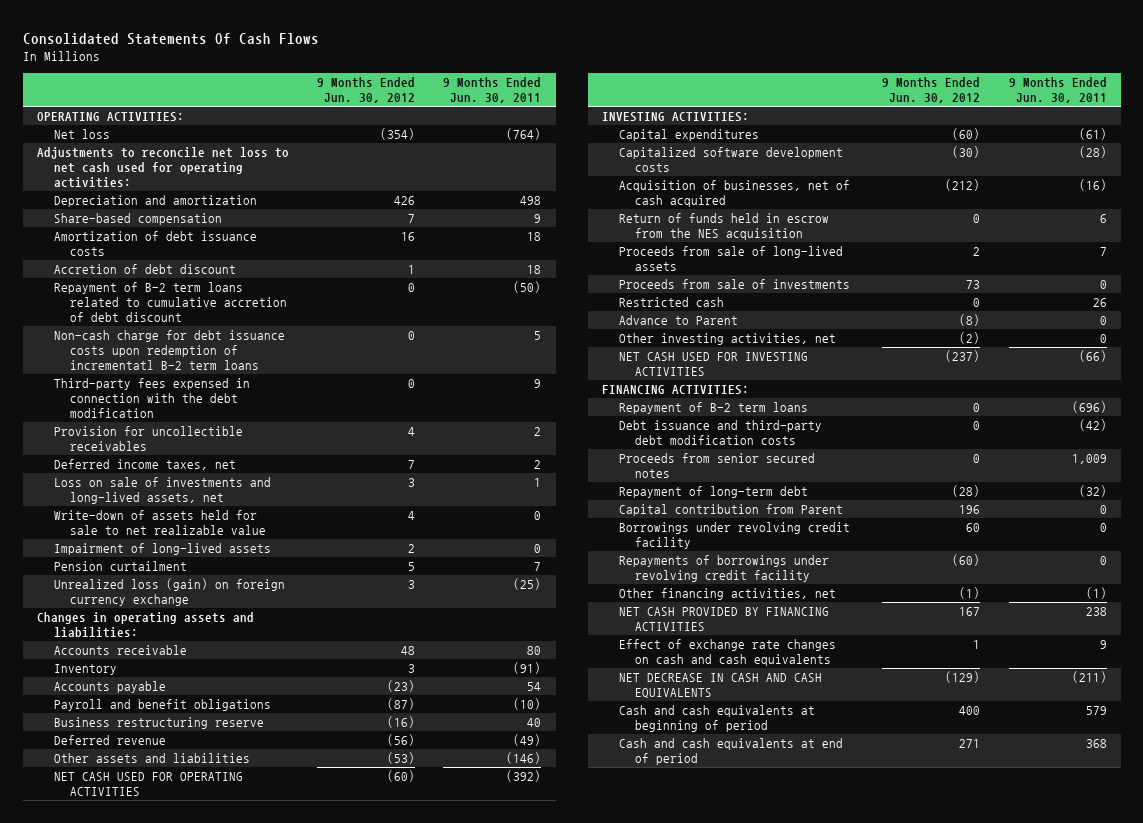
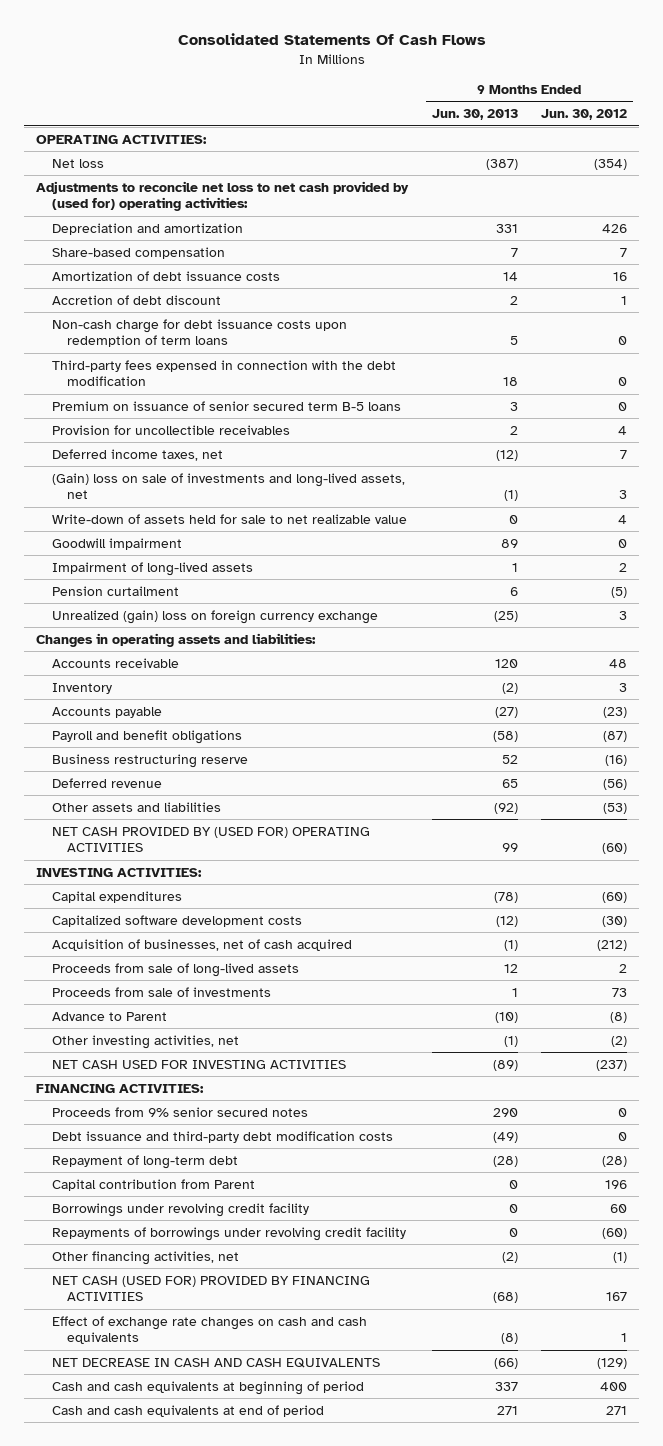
- | 9 Months Ended Jun. 30, 2012 | 9 Months Ended Jun. 30, 2011
+ | 9 Months Ended Jun. 30, 2013 | 9 Months Ended Jun. 30, 2012
- Adjustments to reconcile net loss to net cash used for operating activities:
+ Adjustments to reconcile net loss to net cash provided by (used for) operating activities:
- Repayment of B-2 term loans related to cumulative accretion of debt discount | 0 | (50)
- Non-cash charge for debt issuance costs upon redemption of incrementatl B-2 term loans | 0 | 5
+ Non-cash charge for debt issuance costs upon redemption of term loans | 5 | 0
+ Premium on issuance of senior secured term B-5 loans | 3 | 0
- Loss on sale of investments and long-lived assets, net | 3 | 1
+ (Gain) loss on sale of investments and long-lived assets, net | (1) | 3
+ Goodwill impairment | 89 | 0
- Pension curtailment | 5 | 7
- Unrealized loss (gain) on foreign currency exchange | 3 | (25)
+ Pension curtailment | 6 | (5)
+ Unrealized (gain) loss on foreign currency exchange | (25) | 3
- NET CASH USED FOR OPERATING ACTIVITIES | (60) | (392)
+ NET CASH PROVIDED BY (USED FOR) OPERATING ACTIVITIES | 99 | (60)
- Return of funds held in escrow from the NES acquisition | 0 | 6
- Restricted cash | 0 | 26
- Repayment of B-2 term loans | 0 | (696)
+ Proceeds from 9% senior secured notes | 290 | 0
- Proceeds from senior secured notes | 0 | 1,009
- NET CASH PROVIDED BY FINANCING ACTIVITIES | 167 | 238
+ NET CASH (USED FOR) PROVIDED BY FINANCING ACTIVITIES | (68) | 167

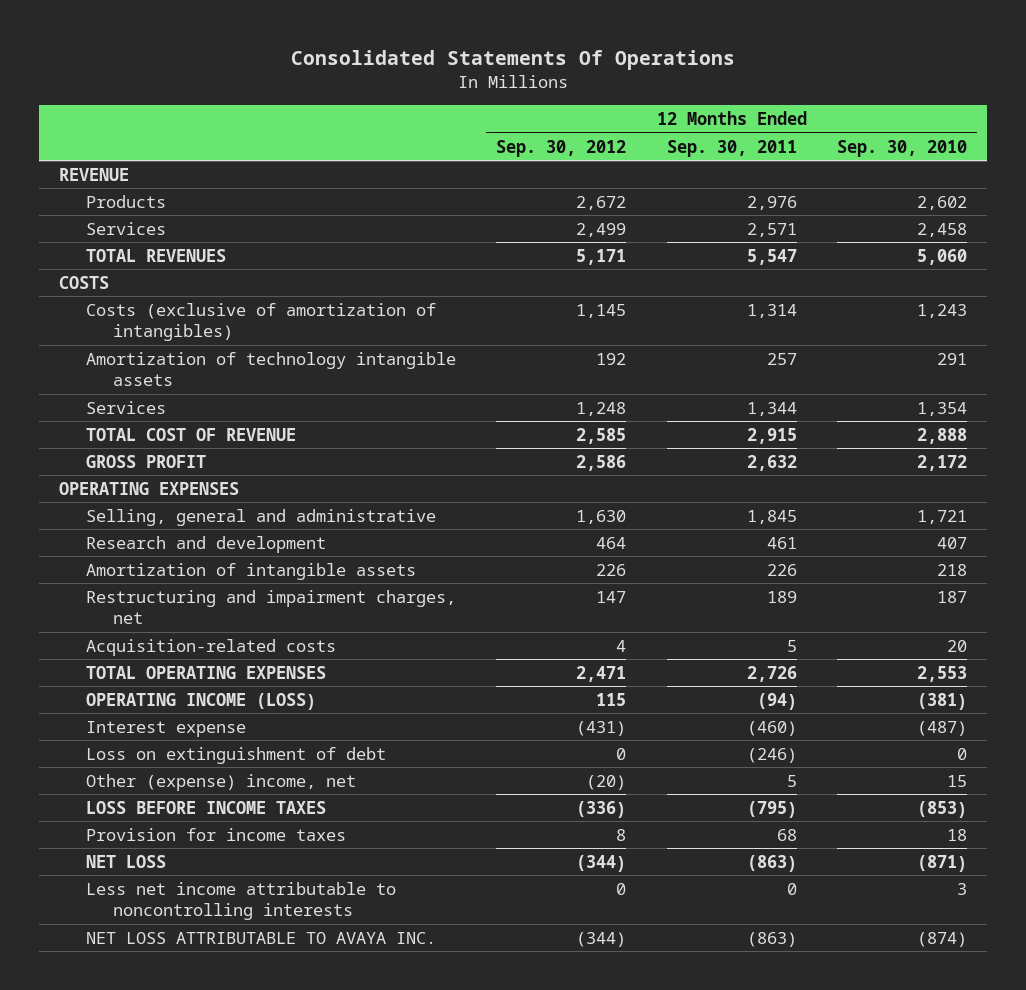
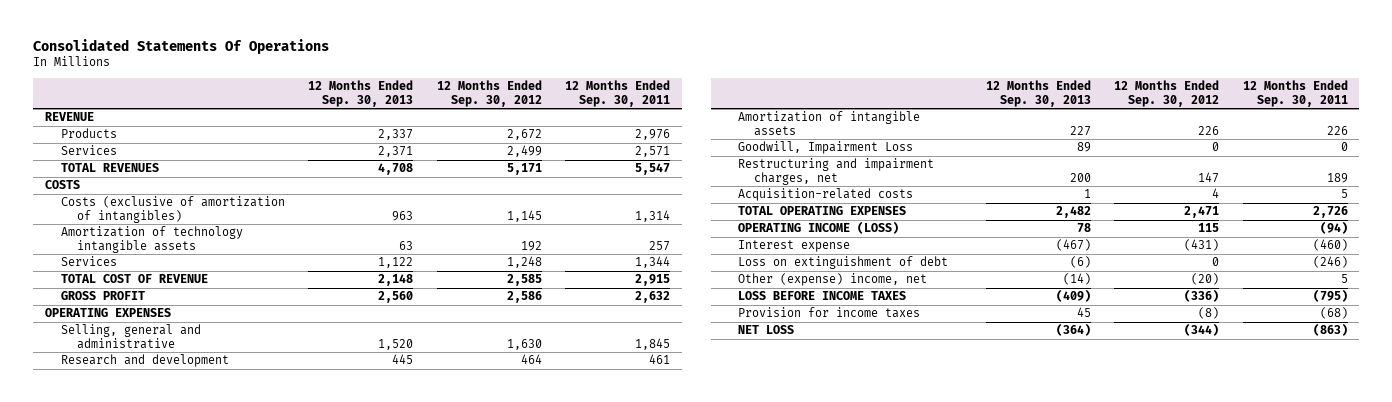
- | 12 Months Ended Sep. 30, 2012 | 12 Months Ended Sep. 30, 2011 | 12 Months Ended Sep. 30, 2010
+ | 12 Months Ended Sep. 30, 2013 | 12 Months Ended Sep. 30, 2012 | 12 Months Ended Sep. 30, 2011
+ Goodwill, Impairment Loss | 89 | 0 | 0
- Provision for income taxes | 8 | 68 | 18
+ Provision for income taxes | 45 | (8) | (68)
- Less net income attributable to noncontrolling interests | 0 | 0 | 3
- NET LOSS ATTRIBUTABLE TO AVAYA INC. | (344) | (863) | (874)

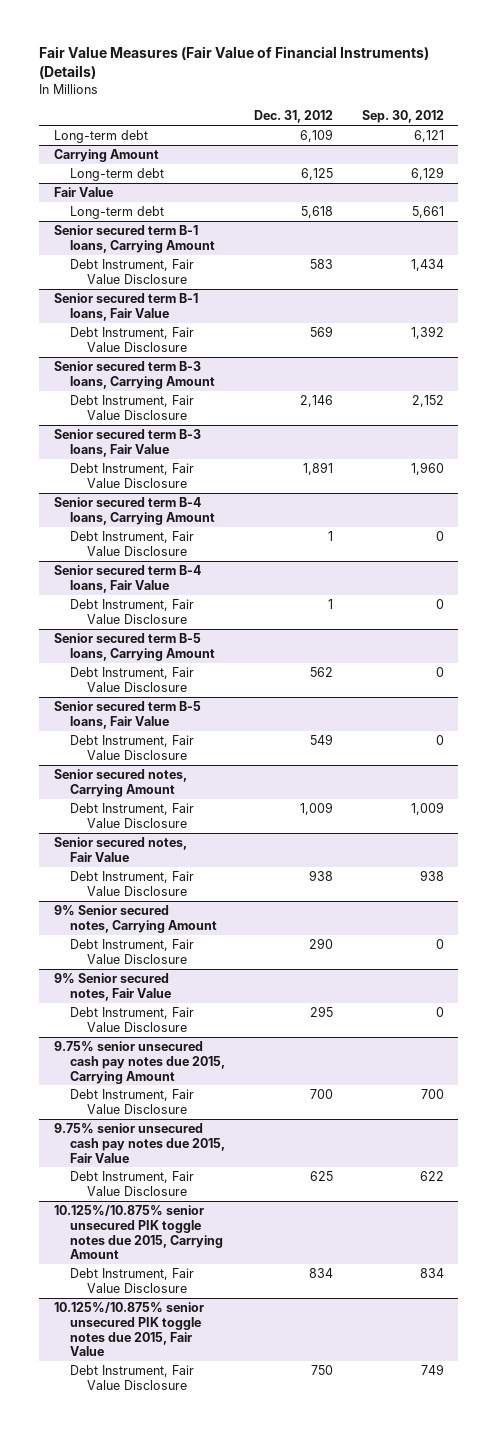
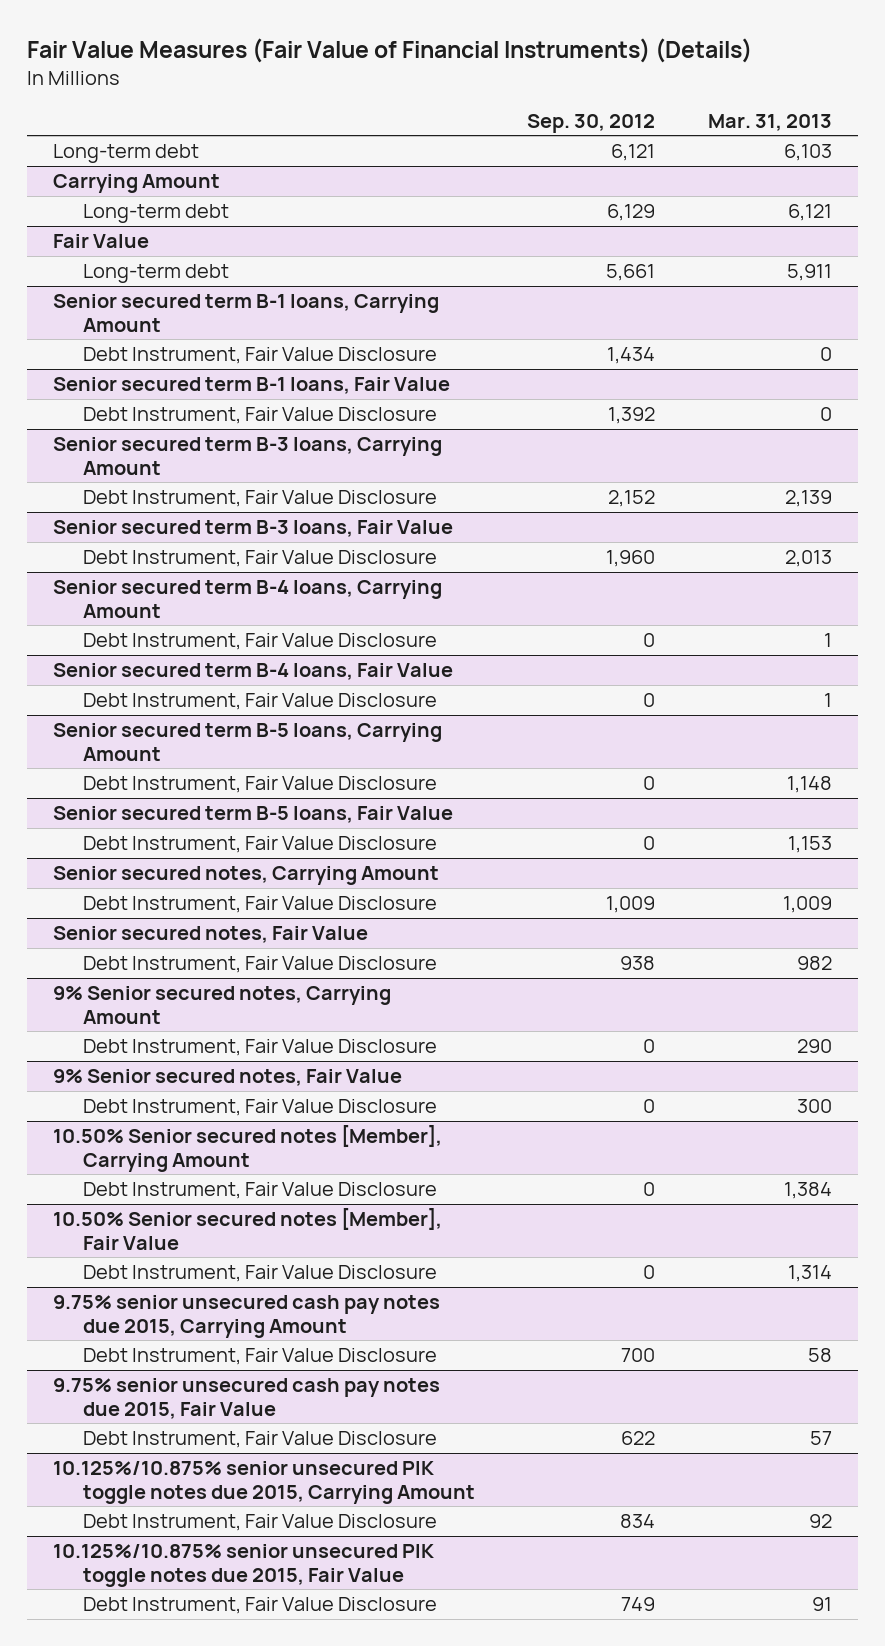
- | Dec. 31, 2012 | Sep. 30, 2012
+ | Sep. 30, 2012 | Mar. 31, 2013
+ 10.50% Senior secured notes [Member], Carrying Amount
+ Debt Instrument, Fair Value Disclosure | 0 | 1,384
+ 10.50% Senior secured notes [Member], Fair Value
+ Debt Instrument, Fair Value Disclosure | 0 | 1,314

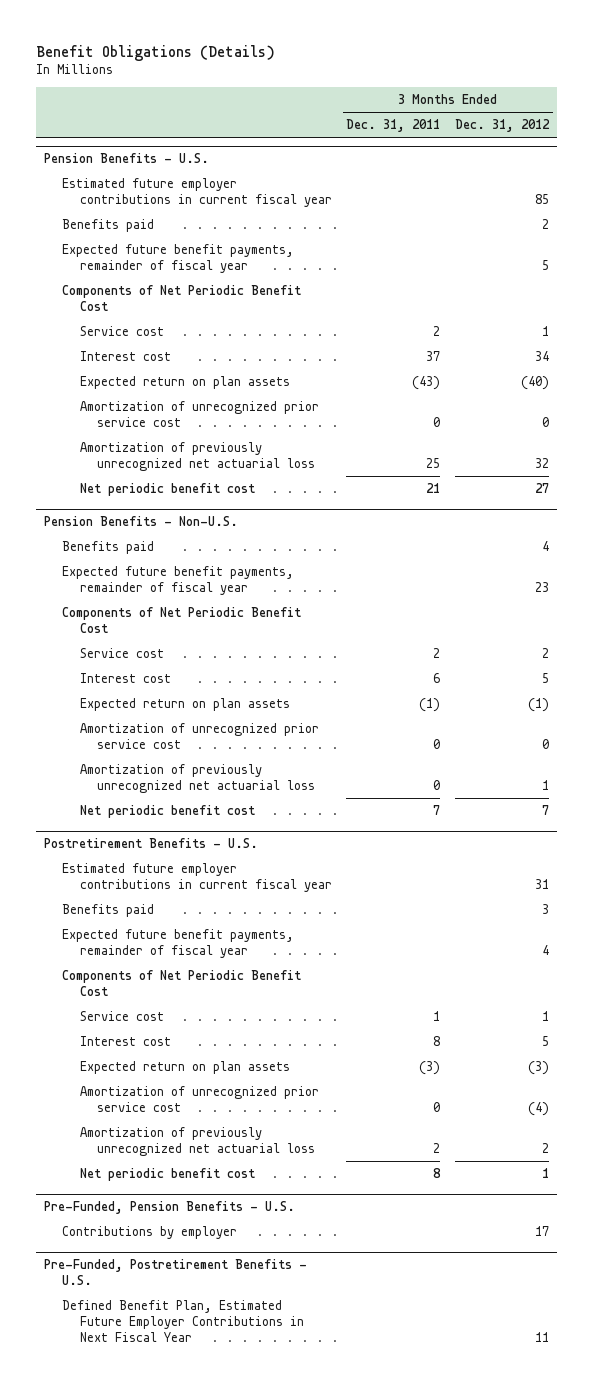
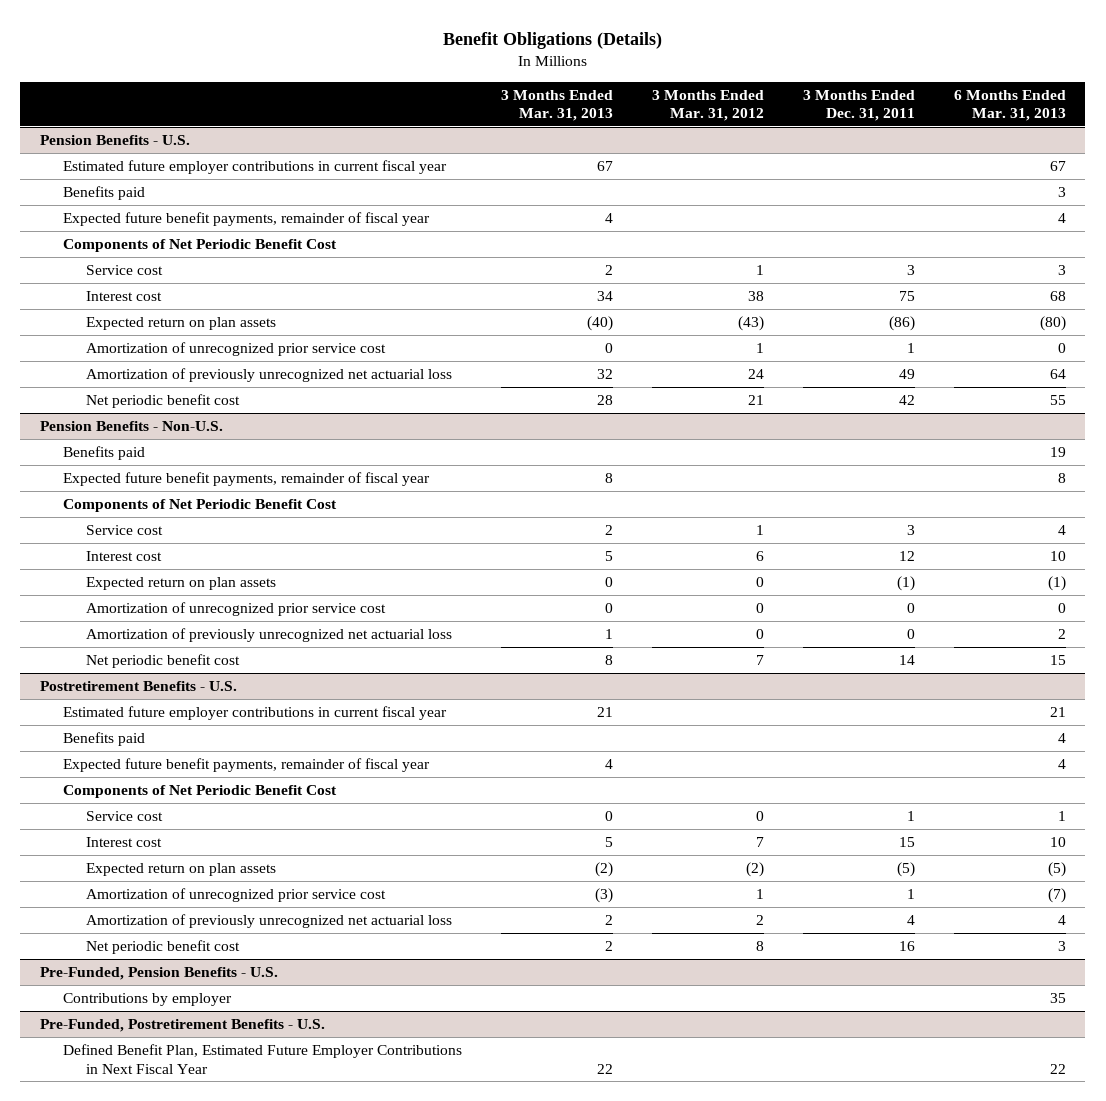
- | 3 Months Ended Dec. 31, 2011 | 3 Months Ended Dec. 31, 2012
+ | 3 Months Ended Mar. 31, 2013 | 3 Months Ended Mar. 31, 2012 | 3 Months Ended Dec. 31, 2011 | 6 Months Ended Mar. 31, 2013
@ Pension Benefits - U.S.
- Service cost | 2 | 1
- Interest cost | 37 | 34
- Expected return on plan assets | (43) | (40)
- Amortization of unrecognized prior service cost | 0 | 0
- Amortization of previously unrecognized net actuarial loss | 25 | 32
- Net periodic benefit cost | 21 | 27
+ Service cost | 2 | 1 | 3 | 3
+ Interest cost | 34 | 38 | 75 | 68
+ Expected return on plan assets | (40) | (43) | (86) | (80)
+ Amortization of unrecognized prior service cost | 0 | 1 | 1 | 0
+ Amortization of previously unrecognized net actuarial loss | 32 | 24 | 49 | 64
+ Net periodic benefit cost | 28 | 21 | 42 | 55
@ Pension Benefits - Non-U.S.
- Service cost | 2 | 2
- Interest cost | 6 | 5
+ Service cost | 2 | 1 | 3 | 4
+ Interest cost | 5 | 6 | 12 | 10
- Net periodic benefit cost | 7 | 7
+ Net periodic benefit cost | 8 | 7 | 14 | 15
@ Postretirement Benefits - U.S.
- Interest cost | 8 | 5
- Expected return on plan assets | (3) | (3)
- Amortization of unrecognized prior service cost | 0 | (4)
- Amortization of previously unrecognized net actuarial loss | 2 | 2
- Net periodic benefit cost | 8 | 1
+ Interest cost | 5 | 7 | 15 | 10
+ Expected return on plan assets | (2) | (2) | (5) | (5)
+ Amortization of unrecognized prior service cost | (3) | 1 | 1 | (7)
+ Amortization of previously unrecognized net actuarial loss | 2 | 2 | 4 | 4
+ Net periodic benefit cost | 2 | 8 | 16 | 3

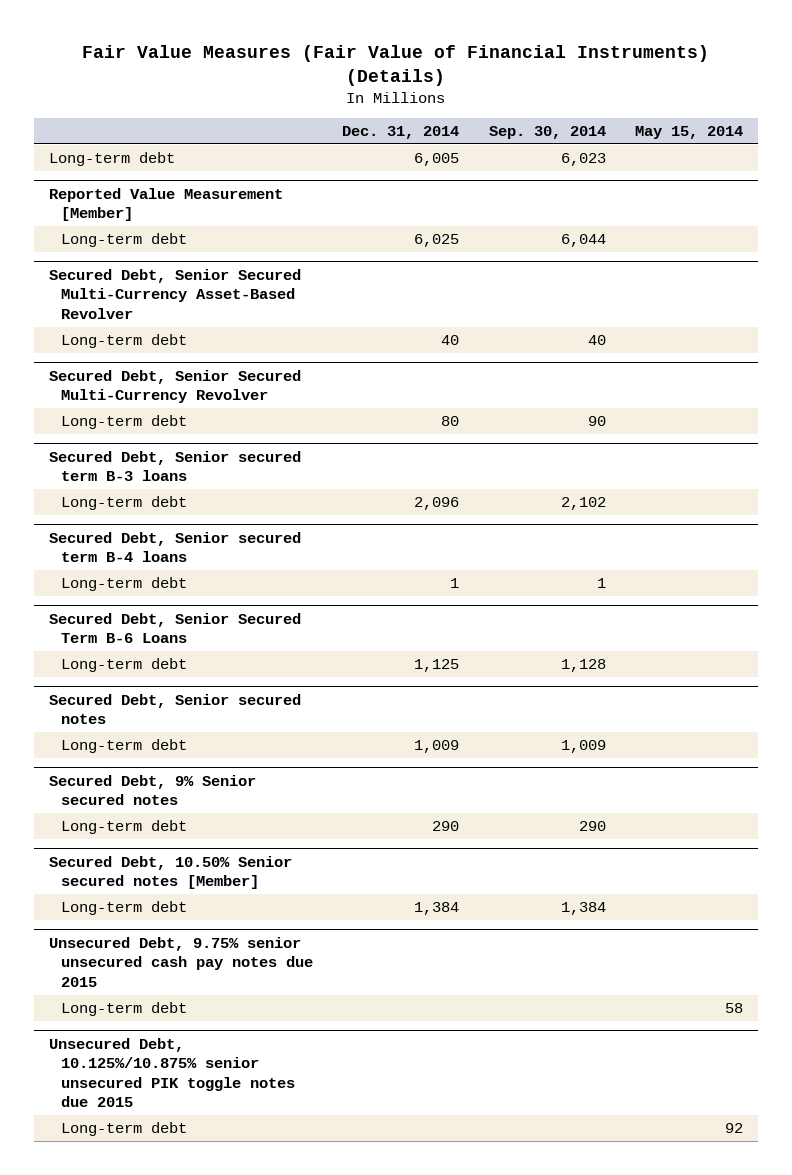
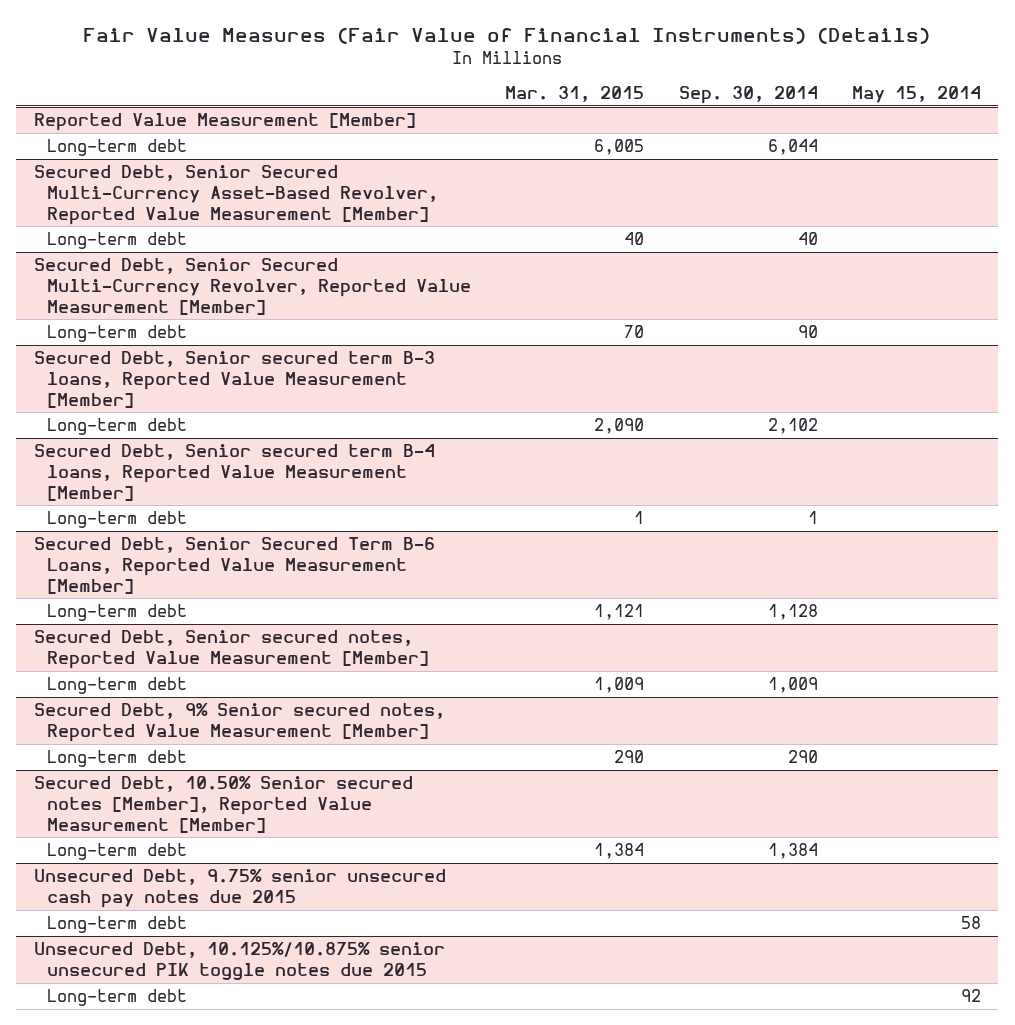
- | Dec. 31, 2014 | Sep. 30, 2014 | May 15, 2014
+ | Mar. 31, 2015 | Sep. 30, 2014 | May 15, 2014
- Long-term debt | 6,005 | 6,023 |
- Secured Debt, Senior Secured Multi-Currency Asset-Based Revolver
+ Secured Debt, Senior Secured Multi-Currency Asset-Based Revolver, Reported Value Measurement [Member]
- Secured Debt, Senior Secured Multi-Currency Revolver
+ Secured Debt, Senior Secured Multi-Currency Revolver, Reported Value Measurement [Member]
- Secured Debt, Senior secured term B-3 loans
+ Secured Debt, Senior secured term B-3 loans, Reported Value Measurement [Member]
- Secured Debt, Senior secured term B-4 loans
+ Secured Debt, Senior secured term B-4 loans, Reported Value Measurement [Member]
- Secured Debt, Senior Secured Term B-6 Loans
+ Secured Debt, Senior Secured Term B-6 Loans, Reported Value Measurement [Member]
- Secured Debt, Senior secured notes
+ Secured Debt, Senior secured notes, Reported Value Measurement [Member]
- Secured Debt, 9% Senior secured notes
+ Secured Debt, 9% Senior secured notes, Reported Value Measurement [Member]
- Secured Debt, 10.50% Senior secured notes [Member]
+ Secured Debt, 10.50% Senior secured notes [Member], Reported Value Measurement [Member]

